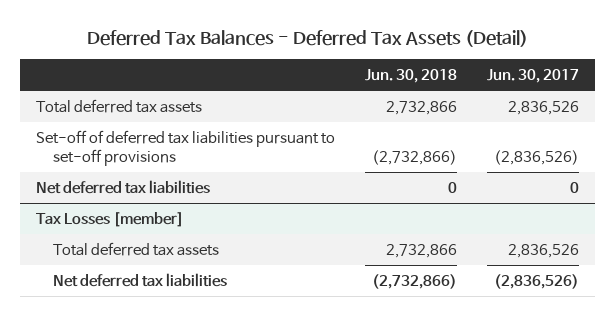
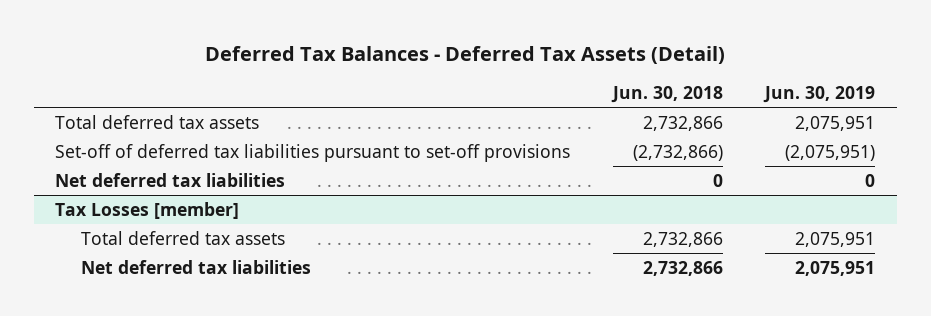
- | Jun. 30, 2018 | Jun. 30, 2017
+ | Jun. 30, 2018 | Jun. 30, 2019
@ Tax Losses [member]
- Net deferred tax liabilities | (2,732,866) | (2,836,526)
+ Net deferred tax liabilities | 2,732,866 | 2,075,951

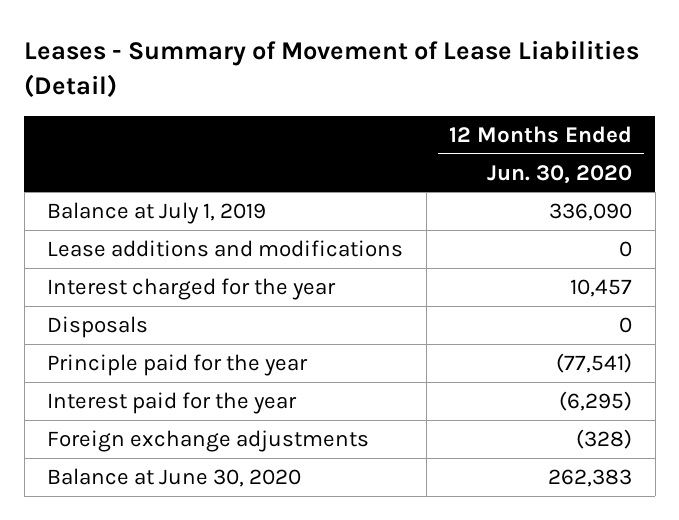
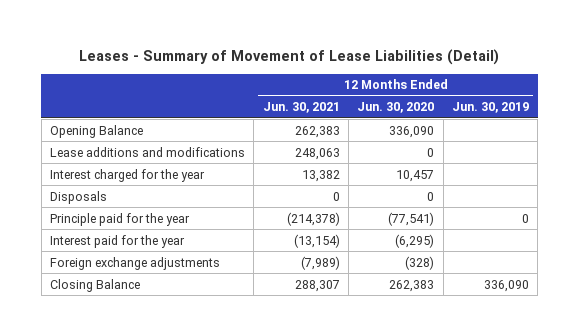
- | 12 Months Ended Jun. 30, 2020
+ | 12 Months Ended Jun. 30, 2021 | 12 Months Ended Jun. 30, 2020 | 12 Months Ended Jun. 30, 2019
- Balance at July 1, 2019 | 336,090
+ Opening Balance | 262,383 | 336,090 |
- Balance at June 30, 2020 | 262,383
+ Closing Balance | 288,307 | 262,383 | 336,090

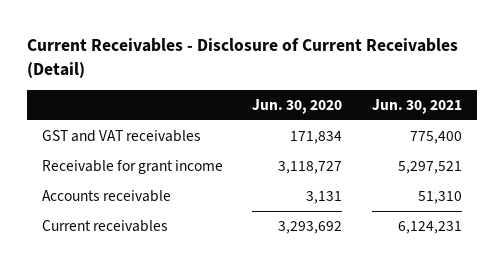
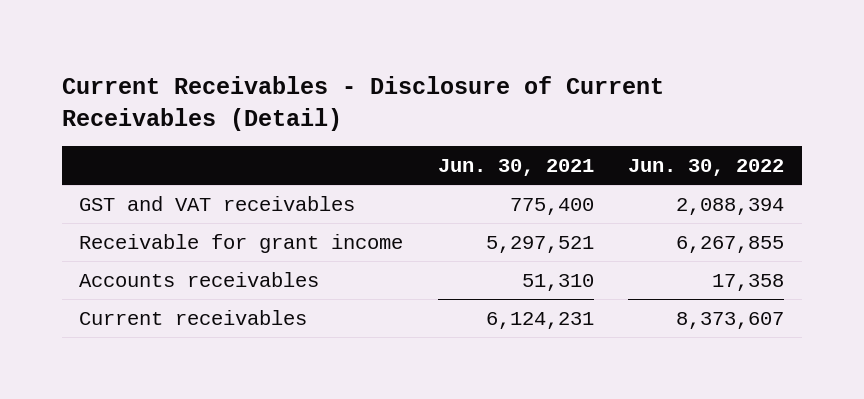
- | Jun. 30, 2020 | Jun. 30, 2021
+ | Jun. 30, 2021 | Jun. 30, 2022
- Accounts receivable | 3,131 | 51,310
+ Accounts receivables | 51,310 | 17,358

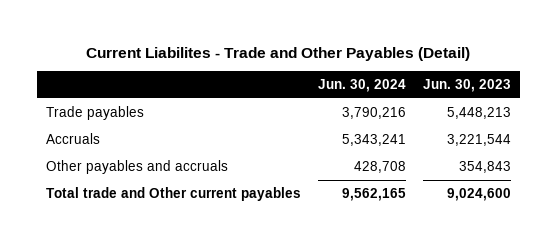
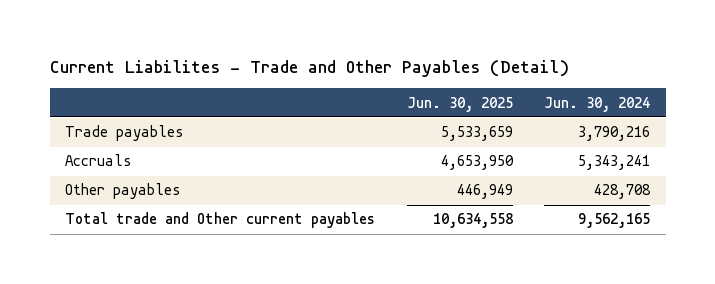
- | Jun. 30, 2024 | Jun. 30, 2023
+ | Jun. 30, 2025 | Jun. 30, 2024
- Other payables and accruals | 428,708 | 354,843
+ Other payables | 446,949 | 428,708

